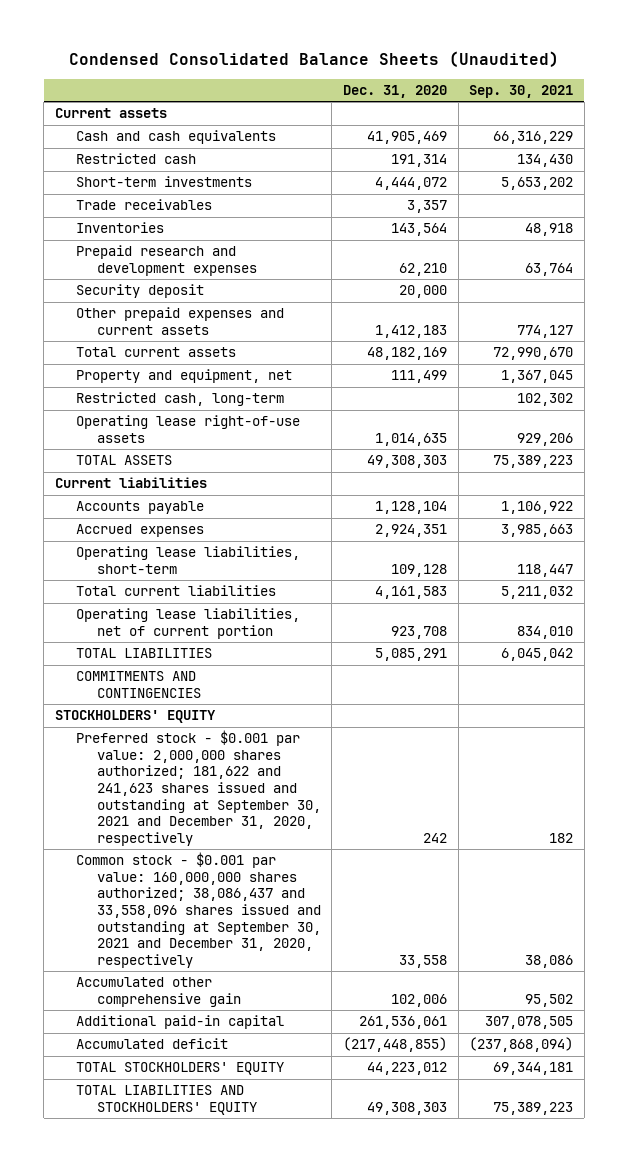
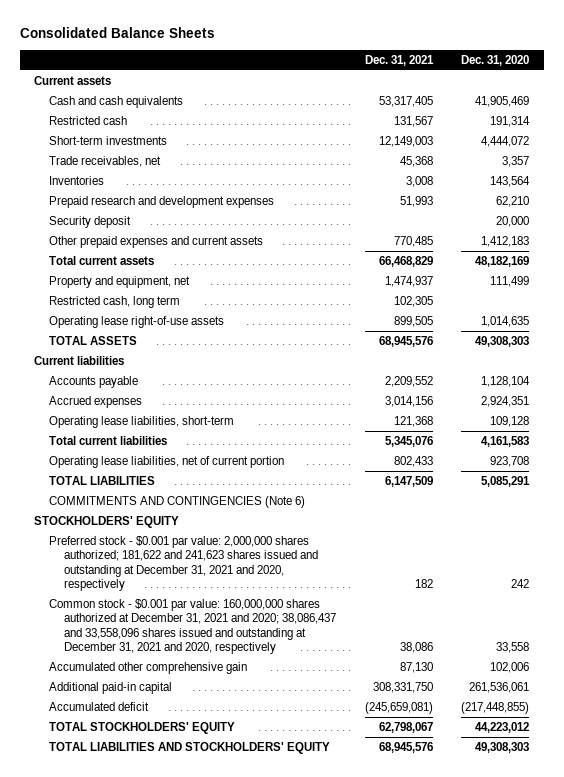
- Condensed Consolidated Balance Sheets (Unaudited)
+ Consolidated Balance Sheets
- | Dec. 31, 2020 | Sep. 30, 2021
+ | Dec. 31, 2021 | Dec. 31, 2020
- Trade receivables | 3,357 |
+ Trade receivables, net | 45,368 | 3,357
- Restricted cash, long-term | | 102,302
+ Restricted cash, long term | 102,305 |
- COMMITMENTS AND CONTINGENCIES
+ COMMITMENTS AND CONTINGENCIES (Note 6)
- Preferred stock - $0.001 par value: 2,000,000 shares authorized; 181,622 and 241,623 shares issued and outstanding at September 30, 2021 and December 31, 2020, respectively | 242 | 182
- Common stock - $0.001 par value: 160,000,000 shares authorized; 38,086,437 and 33,558,096 shares issued and outstanding at September 30, 2021 and December 31, 2020, respectively | 33,558 | 38,086
+ Preferred stock - $0.001 par value: 2,000,000 shares authorized; 181,622 and 241,623 shares issued and outstanding at December 31, 2021 and 2020, respectively | 182 | 242
+ Common stock - $0.001 par value: 160,000,000 shares authorized at December 31, 2021 and 2020; 38,086,437 and 33,558,096 shares issued and outstanding at December 31, 2021 and 2020, respectively | 38,086 | 33,558

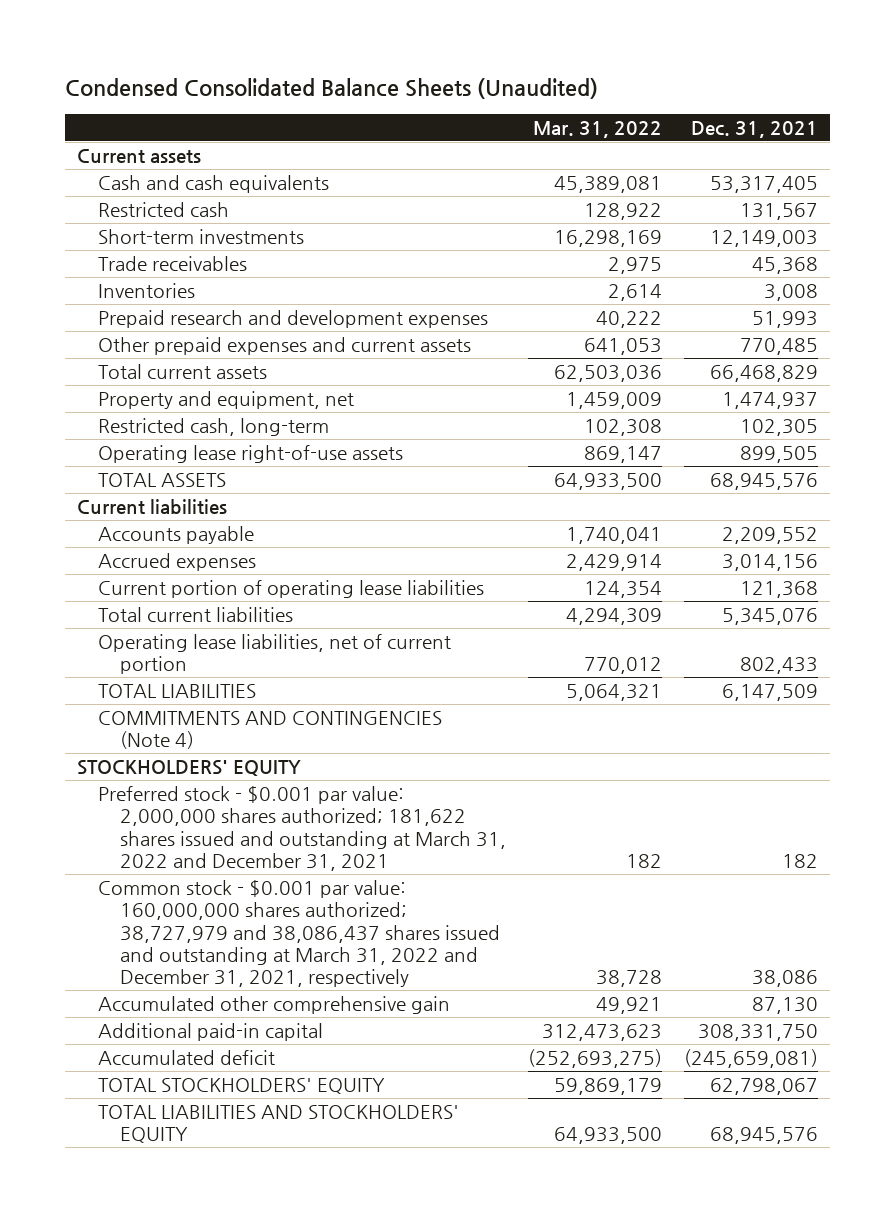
- Consolidated Balance Sheets
+ Condensed Consolidated Balance Sheets (Unaudited)
- | Dec. 31, 2021 | Dec. 31, 2020
+ | Mar. 31, 2022 | Dec. 31, 2021
- Trade receivables, net | 45,368 | 3,357
+ Trade receivables | 2,975 | 45,368
- Security deposit | | 20,000
- Restricted cash, long term | 102,305 |
+ Restricted cash, long-term | 102,308 | 102,305
- Operating lease liabilities, short-term | 121,368 | 109,128
+ Current portion of operating lease liabilities | 124,354 | 121,368
- COMMITMENTS AND CONTINGENCIES (Note 6)
+ COMMITMENTS AND CONTINGENCIES (Note 4)
- Preferred stock - $0.001 par value: 2,000,000 shares authorized; 181,622 and 241,623 shares issued and outstanding at December 31, 2021 and 2020, respectively | 182 | 242
- Common stock - $0.001 par value: 160,000,000 shares authorized at December 31, 2021 and 2020; 38,086,437 and 33,558,096 shares issued and outstanding at December 31, 2021 and 2020, respectively | 38,086 | 33,558
+ Preferred stock - $0.001 par value: 2,000,000 shares authorized; 181,622 shares issued and outstanding at March 31, 2022 and December 31, 2021 | 182 | 182
+ Common stock - $0.001 par value: 160,000,000 shares authorized; 38,727,979 and 38,086,437 shares issued and outstanding at March 31, 2022 and December 31, 2021, respectively | 38,728 | 38,086

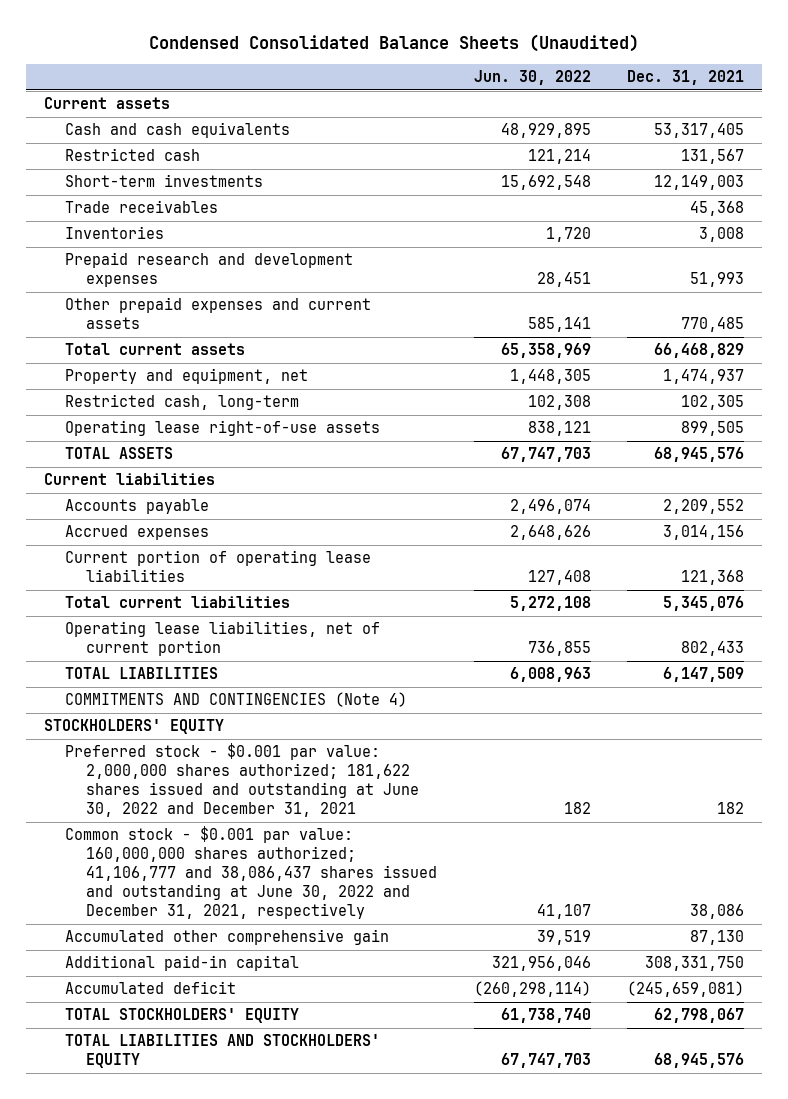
- | Mar. 31, 2022 | Dec. 31, 2021
+ | Jun. 30, 2022 | Dec. 31, 2021
- Preferred stock - $0.001 par value: 2,000,000 shares authorized; 181,622 shares issued and outstanding at March 31, 2022 and December 31, 2021 | 182 | 182
- Common stock - $0.001 par value: 160,000,000 shares authorized; 38,727,979 and 38,086,437 shares issued and outstanding at March 31, 2022 and December 31, 2021, respectively | 38,728 | 38,086
+ Preferred stock - $0.001 par value: 2,000,000 shares authorized; 181,622 shares issued and outstanding at June 30, 2022 and December 31, 2021 | 182 | 182
+ Common stock - $0.001 par value: 160,000,000 shares authorized; 41,106,777 and 38,086,437 shares issued and outstanding at June 30, 2022 and December 31, 2021, respectively | 41,107 | 38,086

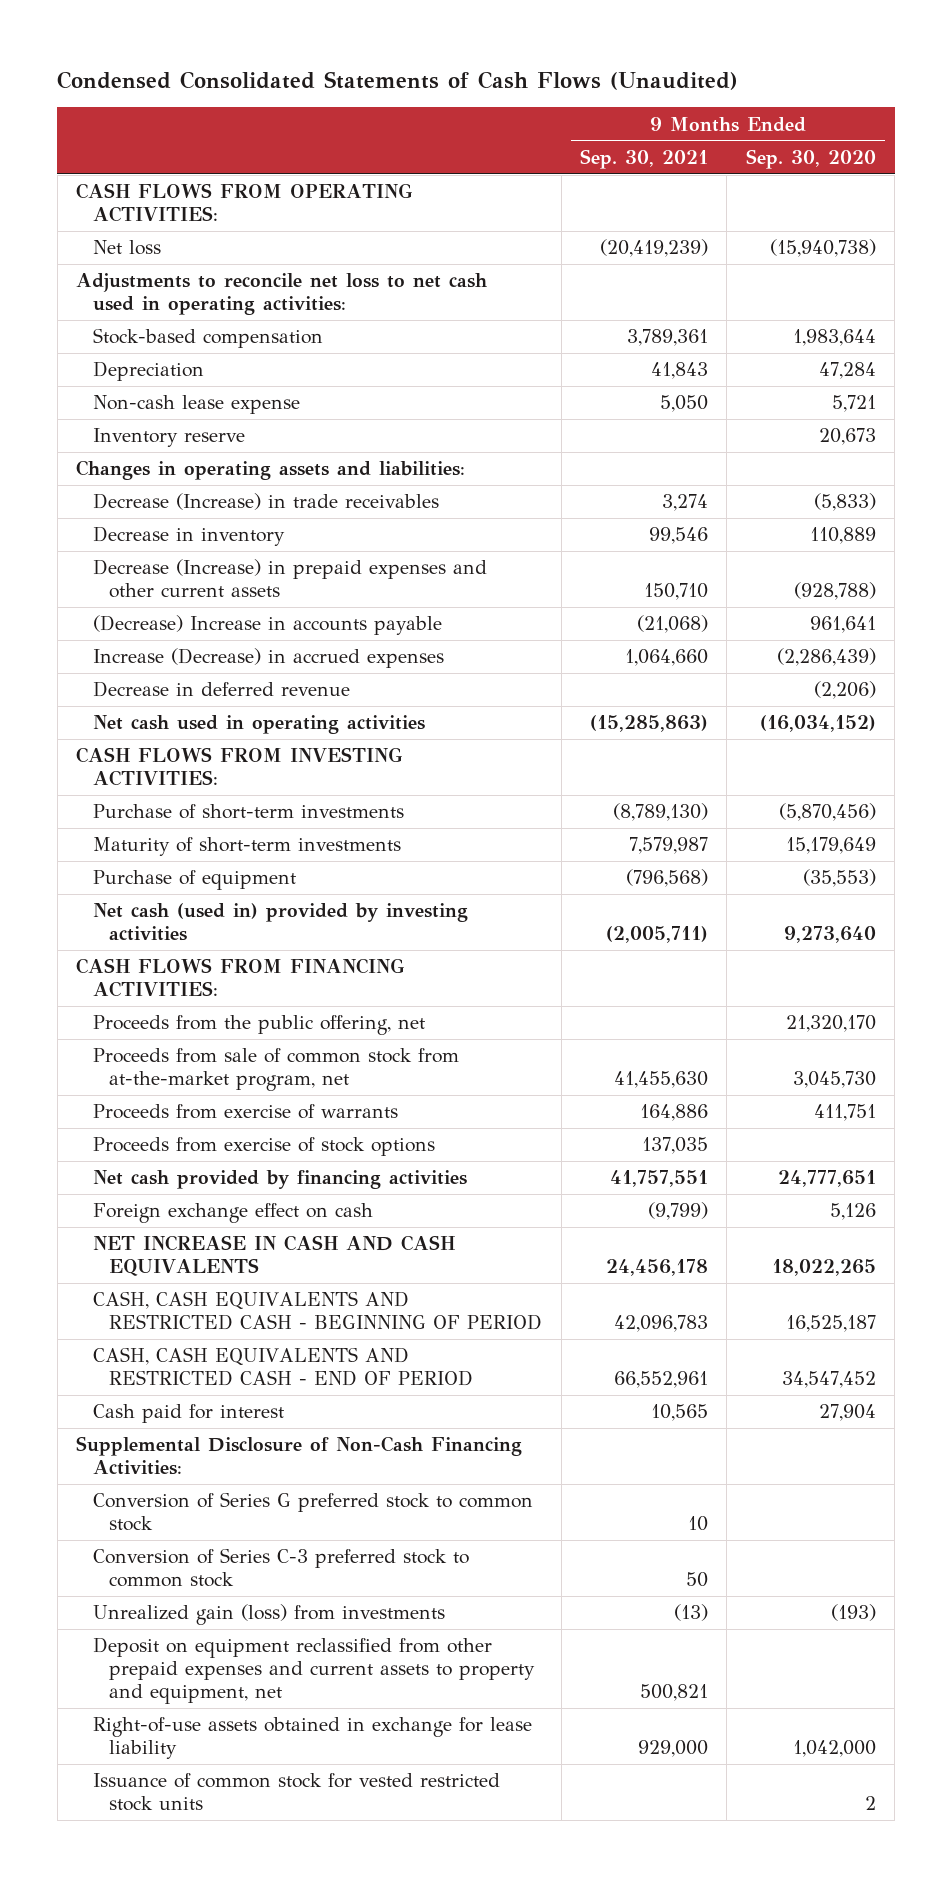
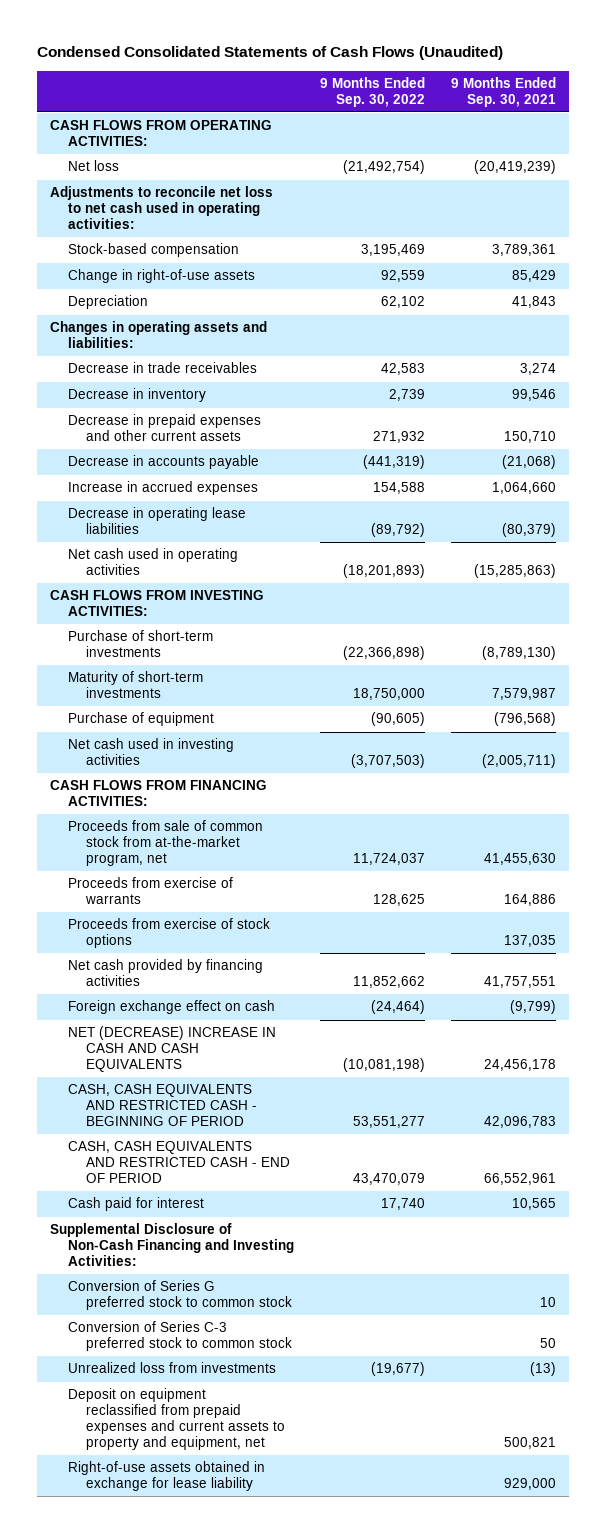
- | 9 Months Ended Sep. 30, 2021 | 9 Months Ended Sep. 30, 2020
+ | 9 Months Ended Sep. 30, 2022 | 9 Months Ended Sep. 30, 2021
+ Change in right-of-use assets | 92,559 | 85,429
- Non-cash lease expense | 5,050 | 5,721
- Inventory reserve | | 20,673
- Decrease (Increase) in trade receivables | 3,274 | (5,833)
+ Decrease in trade receivables | 42,583 | 3,274
- Decrease (Increase) in prepaid expenses and other current assets | 150,710 | (928,788)
- (Decrease) Increase in accounts payable | (21,068) | 961,641
- Increase (Decrease) in accrued expenses | 1,064,660 | (2,286,439)
- Decrease in deferred revenue | | (2,206)
+ Decrease in prepaid expenses and other current assets | 271,932 | 150,710
+ Decrease in accounts payable | (441,319) | (21,068)
+ Increase in accrued expenses | 154,588 | 1,064,660
+ Decrease in operating lease liabilities | (89,792) | (80,379)
- Net cash (used in) provided by investing activities | (2,005,711) | 9,273,640
+ Net cash used in investing activities | (3,707,503) | (2,005,711)
- Proceeds from the public offering, net | | 21,320,170
- NET INCREASE IN CASH AND CASH EQUIVALENTS | 24,456,178 | 18,022,265
+ NET (DECREASE) INCREASE IN CASH AND CASH EQUIVALENTS | (10,081,198) | 24,456,178
- Supplemental Disclosure of Non-Cash Financing Activities:
+ Supplemental Disclosure of Non-Cash Financing and Investing Activities:
- Unrealized gain (loss) from investments | (13) | (193)
- Deposit on equipment reclassified from other prepaid expenses and current assets to property and equipment, net | 500,821 |
+ Unrealized loss from investments | (19,677) | (13)
+ Deposit on equipment reclassified from prepaid expenses and current assets to property and equipment, net | | 500,821
- Issuance of common stock for vested restricted stock units | | 2

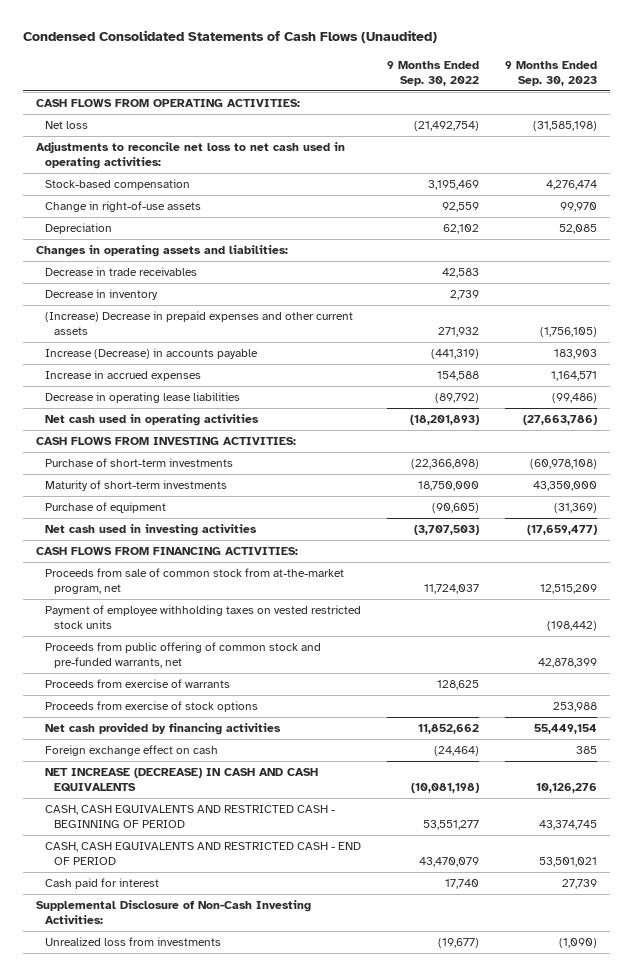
- | 9 Months Ended Sep. 30, 2022 | 9 Months Ended Sep. 30, 2021
+ | 9 Months Ended Sep. 30, 2022 | 9 Months Ended Sep. 30, 2023
- Decrease in prepaid expenses and other current assets | 271,932 | 150,710
- Decrease in accounts payable | (441,319) | (21,068)
+ (Increase) Decrease in prepaid expenses and other current assets | 271,932 | (1,756,105)
+ Increase (Decrease) in accounts payable | (441,319) | 183,903
+ Payment of employee withholding taxes on vested restricted stock units | | (198,442)
+ Proceeds from public offering of common stock and pre-funded warrants, net | | 42,878,399
- NET (DECREASE) INCREASE IN CASH AND CASH EQUIVALENTS | (10,081,198) | 24,456,178
+ NET INCREASE (DECREASE) IN CASH AND CASH EQUIVALENTS | (10,081,198) | 10,126,276
- Supplemental Disclosure of Non-Cash Financing and Investing Activities:
- Conversion of Series G preferred stock to common stock | | 10
- Conversion of Series C-3 preferred stock to common stock | | 50
+ Supplemental Disclosure of Non-Cash Investing Activities:
- Deposit on equipment reclassified from prepaid expenses and current assets to property and equipment, net | | 500,821
- Right-of-use assets obtained in exchange for lease liability | | 929,000

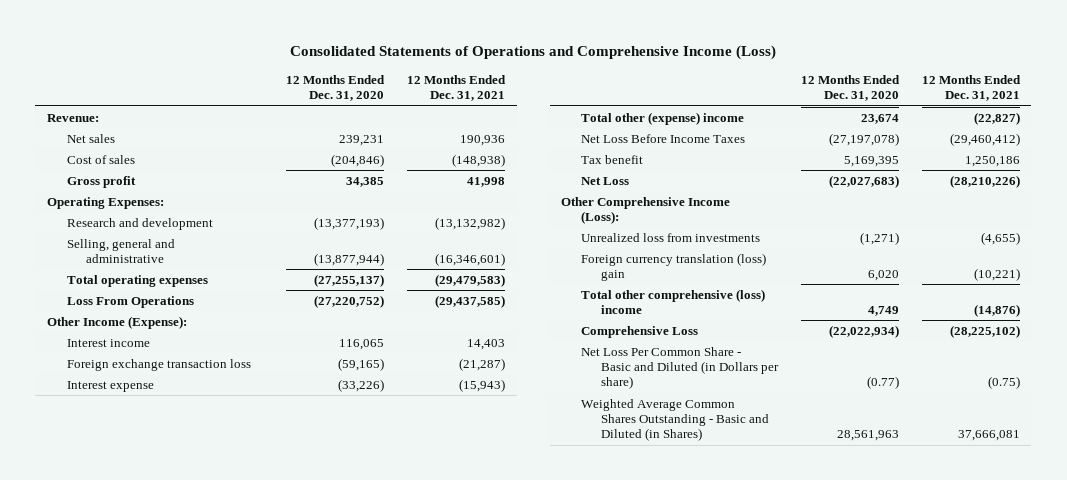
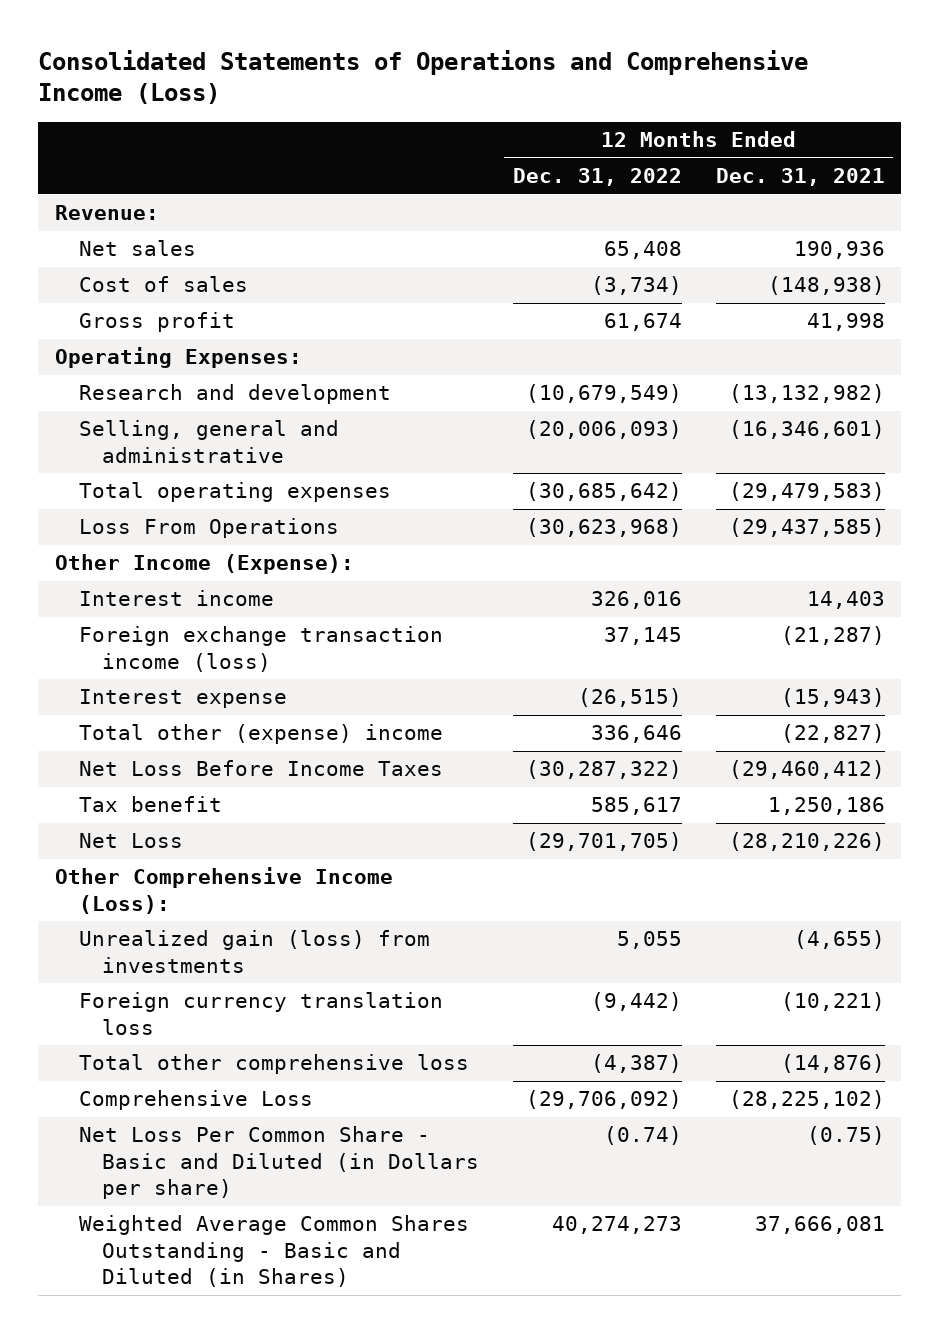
- | 12 Months Ended Dec. 31, 2020 | 12 Months Ended Dec. 31, 2021
+ | 12 Months Ended Dec. 31, 2022 | 12 Months Ended Dec. 31, 2021
- Foreign exchange transaction loss | (59,165) | (21,287)
+ Foreign exchange transaction income (loss) | 37,145 | (21,287)
- Unrealized loss from investments | (1,271) | (4,655)
- Foreign currency translation (loss) gain | 6,020 | (10,221)
- Total other comprehensive (loss) income | 4,749 | (14,876)
+ Unrealized gain (loss) from investments | 5,055 | (4,655)
+ Foreign currency translation loss | (9,442) | (10,221)
+ Total other comprehensive loss | (4,387) | (14,876)

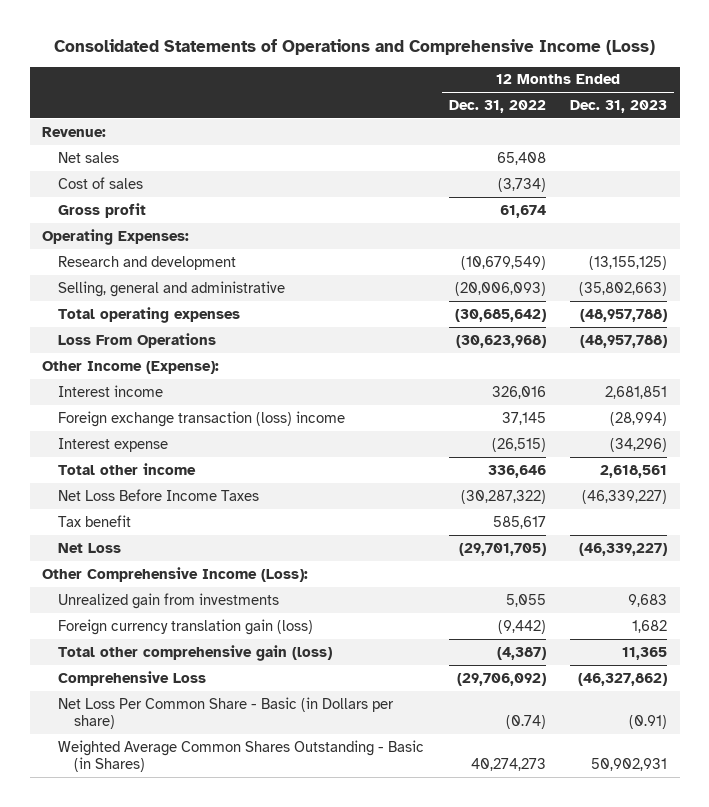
- | 12 Months Ended Dec. 31, 2022 | 12 Months Ended Dec. 31, 2021
+ | 12 Months Ended Dec. 31, 2022 | 12 Months Ended Dec. 31, 2023
- Foreign exchange transaction income (loss) | 37,145 | (21,287)
+ Foreign exchange transaction (loss) income | 37,145 | (28,994)
- Total other (expense) income | 336,646 | (22,827)
+ Total other income | 336,646 | 2,618,561
- Unrealized gain (loss) from investments | 5,055 | (4,655)
- Foreign currency translation loss | (9,442) | (10,221)
- Total other comprehensive loss | (4,387) | (14,876)
+ Unrealized gain from investments | 5,055 | 9,683
+ Foreign currency translation gain (loss) | (9,442) | 1,682
+ Total other comprehensive gain (loss) | (4,387) | 11,365
- Net Loss Per Common Share - Basic and Diluted (in Dollars per share) | (0.74) | (0.75)
- Weighted Average Common Shares Outstanding - Basic and Diluted (in Shares) | 40,274,273 | 37,666,081
+ Net Loss Per Common Share - Basic (in Dollars per share) | (0.74) | (0.91)
+ Weighted Average Common Shares Outstanding - Basic (in Shares) | 40,274,273 | 50,902,931

